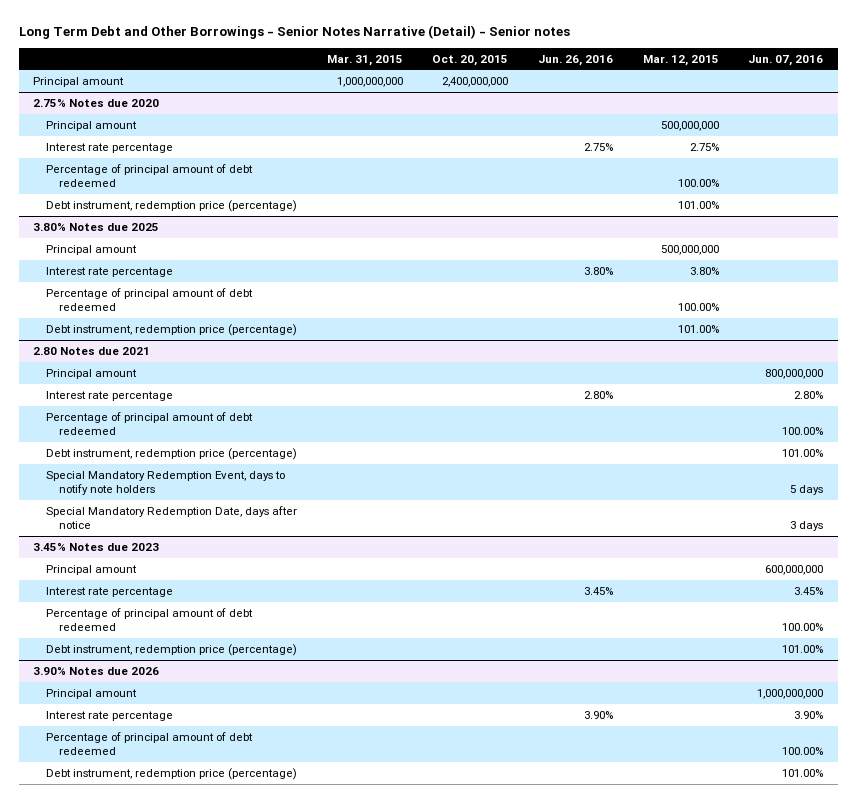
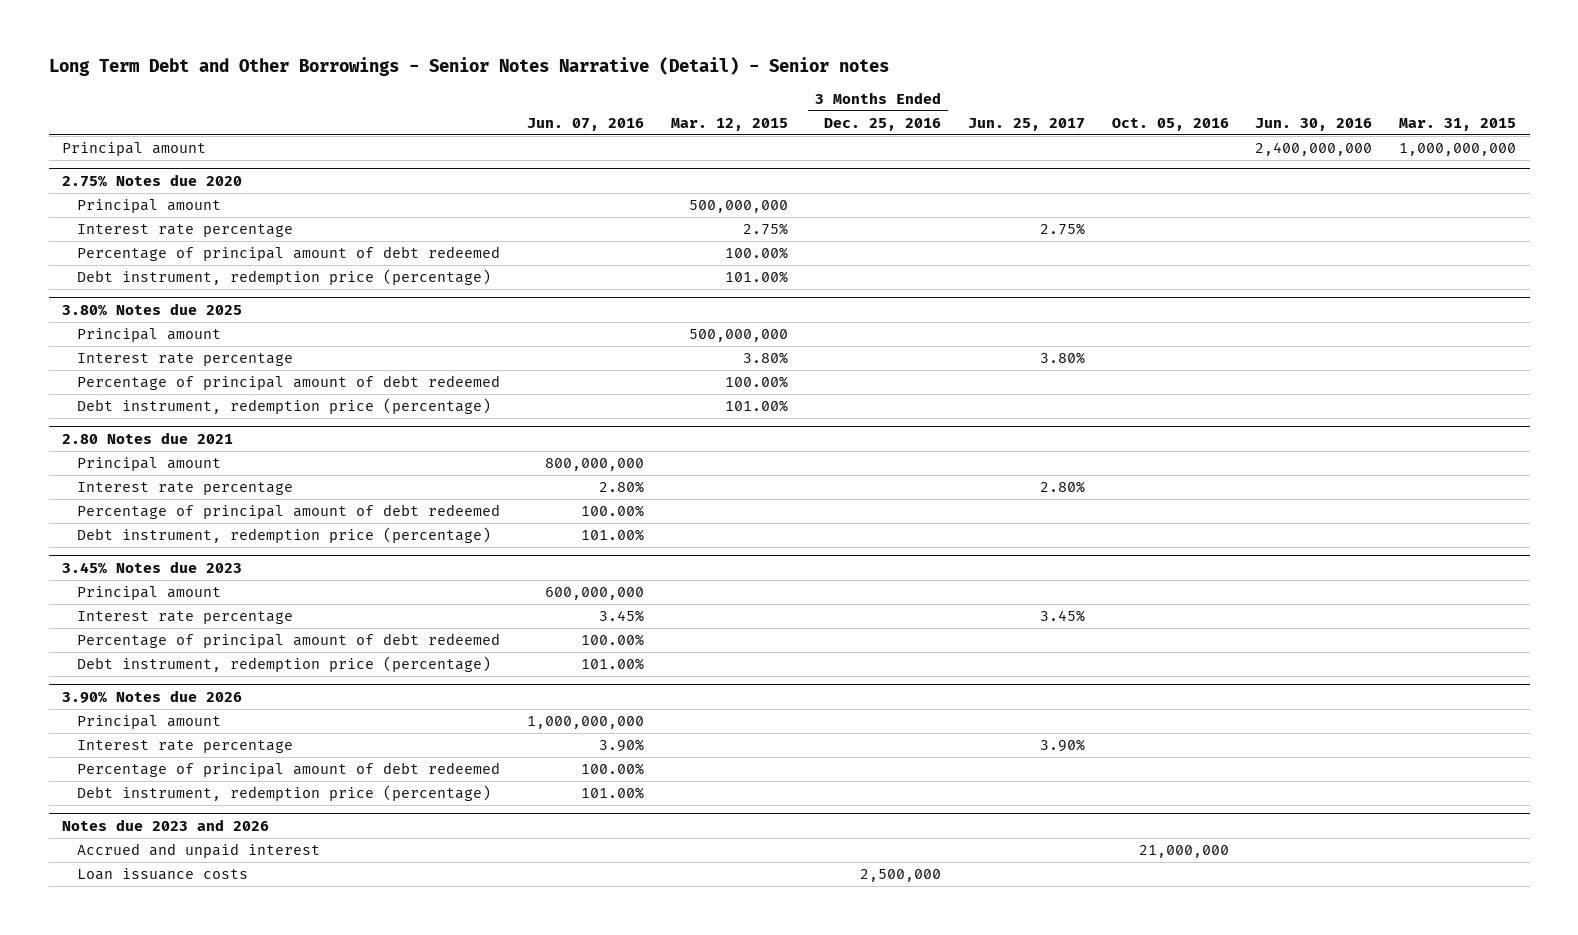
- | Mar. 31, 2015 | Oct. 20, 2015 | Jun. 26, 2016 | Mar. 12, 2015 | Jun. 07, 2016
+ | Jun. 07, 2016 | Mar. 12, 2015 | 3 Months Ended Dec. 25, 2016 | Jun. 25, 2017 | Oct. 05, 2016 | Jun. 30, 2016 | Mar. 31, 2015
@ 2.80 Notes due 2021
- Special Mandatory Redemption Event, days to notify note holders | | | | | 5 days
- Special Mandatory Redemption Date, days after notice | | | | | 3 days
+ Notes due 2023 and 2026
+ Accrued and unpaid interest | | | | | 21,000,000 | |
+ Loan issuance costs | | | 2,500,000 | | | |

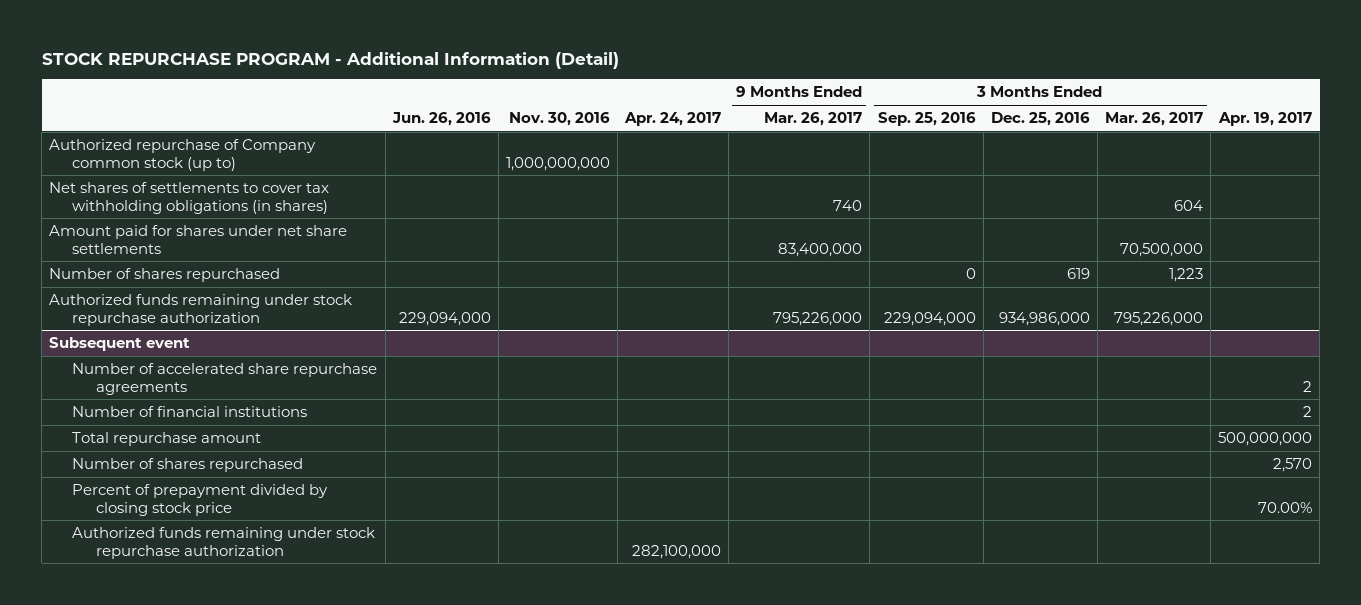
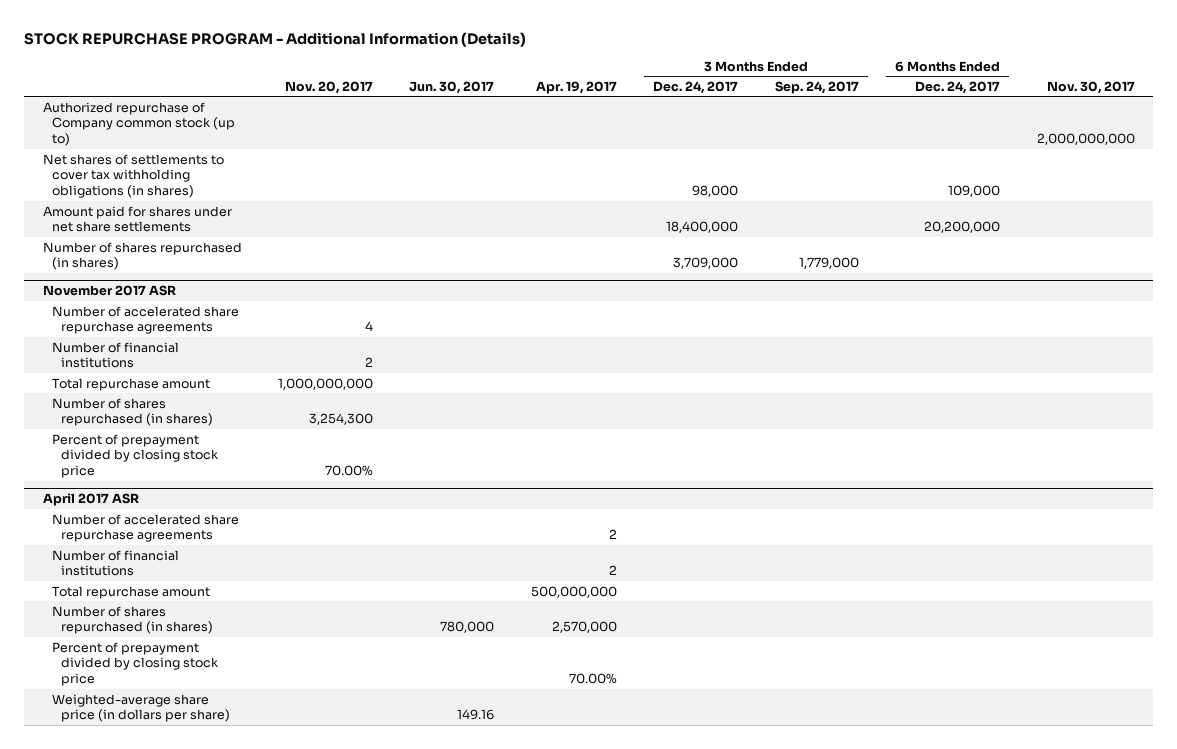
- STOCK REPURCHASE PROGRAM - Additional Information (Detail)
+ STOCK REPURCHASE PROGRAM - Additional Information (Details)
- | Jun. 26, 2016 | Nov. 30, 2016 | Apr. 24, 2017 | 9 Months Ended Mar. 26, 2017 | 3 Months Ended Sep. 25, 2016 | 3 Months Ended Dec. 25, 2016 | 3 Months Ended Mar. 26, 2017 | Apr. 19, 2017
+ | Nov. 20, 2017 | Jun. 30, 2017 | Apr. 19, 2017 | 3 Months Ended Dec. 24, 2017 | 3 Months Ended Sep. 24, 2017 | 6 Months Ended Dec. 24, 2017 | Nov. 30, 2017
- Number of shares repurchased | | | | | 0 | 619 | 1,223 |
- Authorized funds remaining under stock repurchase authorization | 229,094,000 | | | 795,226,000 | 229,094,000 | 934,986,000 | 795,226,000 |
- Subsequent event
+ Number of shares repurchased (in shares) | | | | 3,709,000 | 1,779,000 | |
+ November 2017 ASR
+ Number of accelerated share repurchase agreements | 4 | | | | | |
+ Number of financial institutions | 2 | | | | | |
+ Total repurchase amount | 1,000,000,000 | | | | | |
+ Number of shares repurchased (in shares) | 3,254,300 | | | | | |
+ Percent of prepayment divided by closing stock price | 70.00% | | | | | |
+ April 2017 ASR
- Number of shares repurchased | | | | | | | | 2,570
+ Number of shares repurchased (in shares) | | 780,000 | 2,570,000 | | | |
- Authorized funds remaining under stock repurchase authorization | | | 282,100,000 | | | | |
+ Weighted-average share price (in dollars per share) | | 149.16 | | | | |

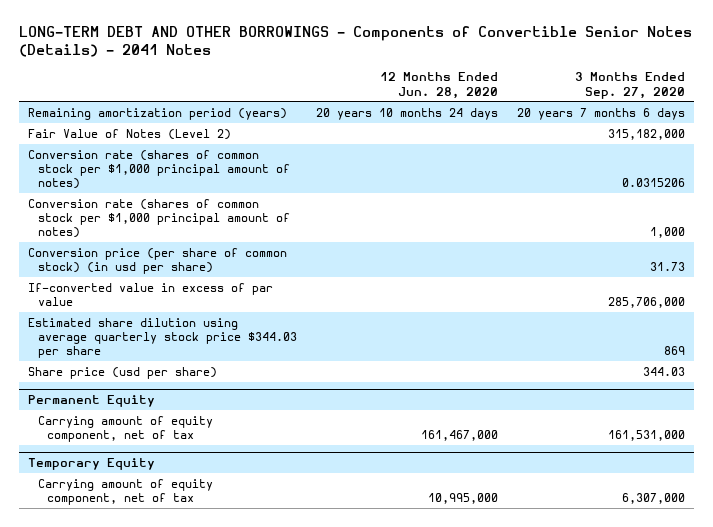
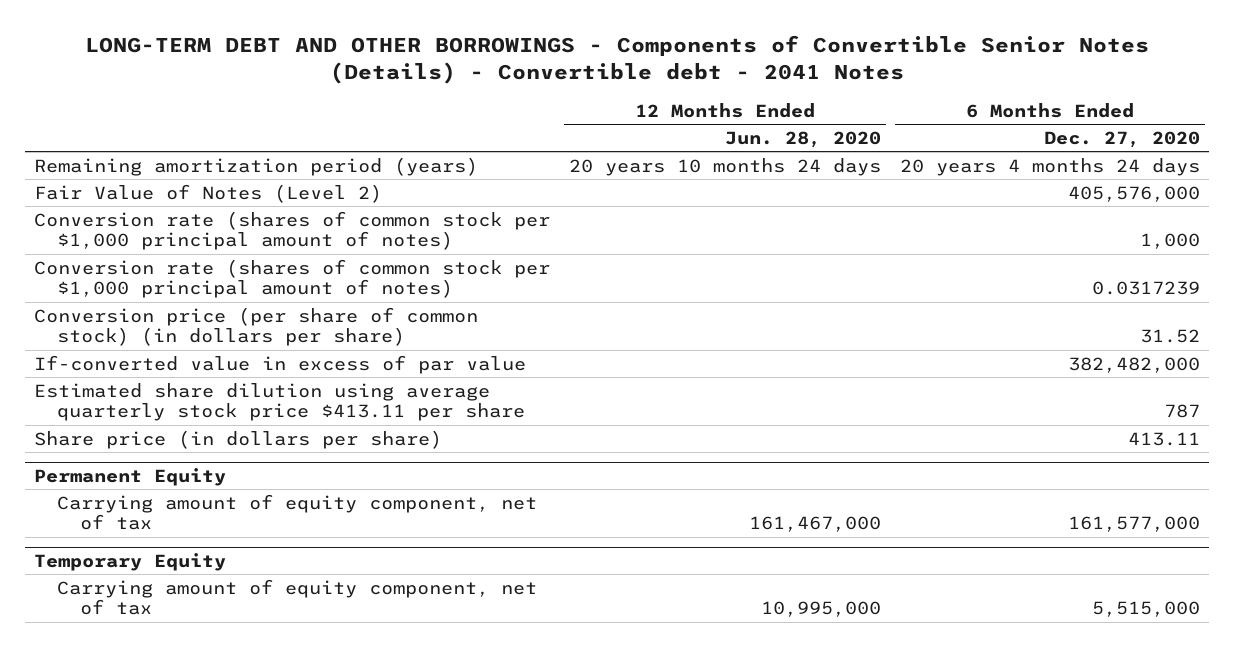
- LONG-TERM DEBT AND OTHER BORROWINGS - Components of Convertible Senior Notes (Details) - 2041 Notes
+ LONG-TERM DEBT AND OTHER BORROWINGS - Components of Convertible Senior Notes (Details) - Convertible debt - 2041 Notes
- | 12 Months Ended Jun. 28, 2020 | 3 Months Ended Sep. 27, 2020
+ | 12 Months Ended Jun. 28, 2020 | 6 Months Ended Dec. 27, 2020
- Conversion price (per share of common stock) (in usd per share) | | 31.73
+ Conversion price (per share of common stock) (in dollars per share) | | 31.52
- Estimated share dilution using average quarterly stock price $344.03 per share | | 869
- Share price (usd per share) | | 344.03
+ Estimated share dilution using average quarterly stock price $413.11 per share | | 787
+ Share price (in dollars per share) | | 413.11

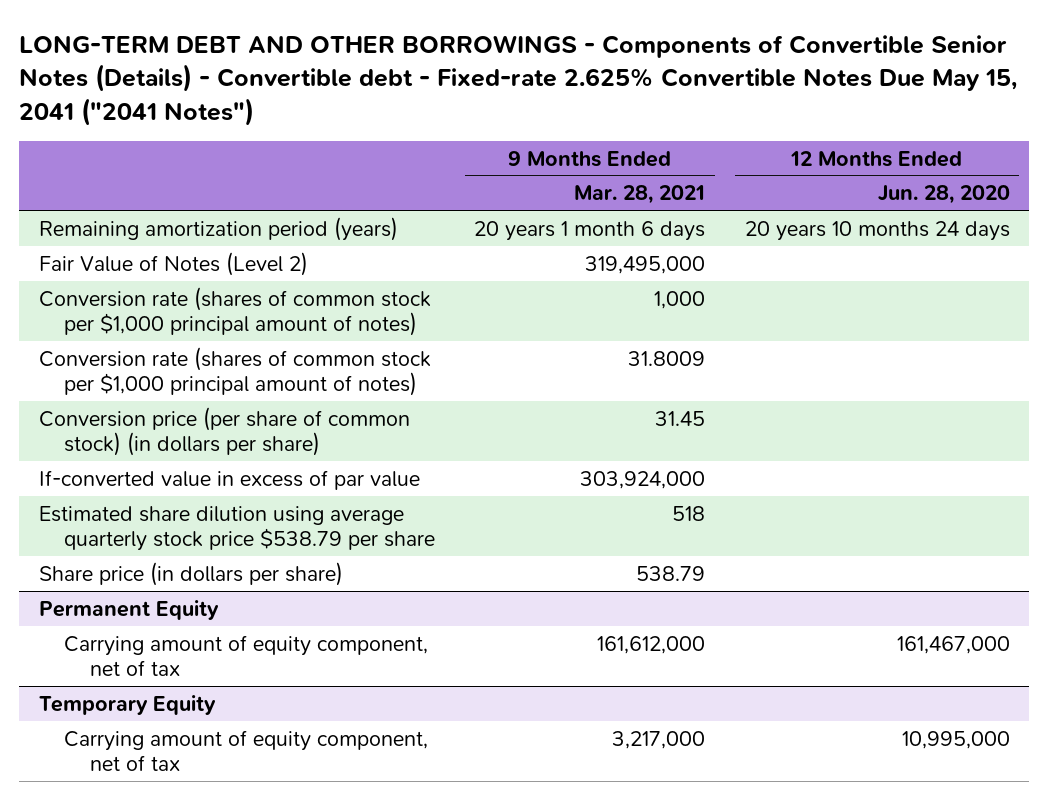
- LONG-TERM DEBT AND OTHER BORROWINGS - Components of Convertible Senior Notes (Details) - Convertible debt - 2041 Notes
+ LONG-TERM DEBT AND OTHER BORROWINGS - Components of Convertible Senior Notes (Details) - Convertible debt - Fixed-rate 2.625% Convertible Notes Due May 15, 2041 ("2041 Notes")
- | 12 Months Ended Jun. 28, 2020 | 6 Months Ended Dec. 27, 2020
+ | 9 Months Ended Mar. 28, 2021 | 12 Months Ended Jun. 28, 2020
- Estimated share dilution using average quarterly stock price $413.11 per share | | 787
+ Estimated share dilution using average quarterly stock price $538.79 per share | 518 |

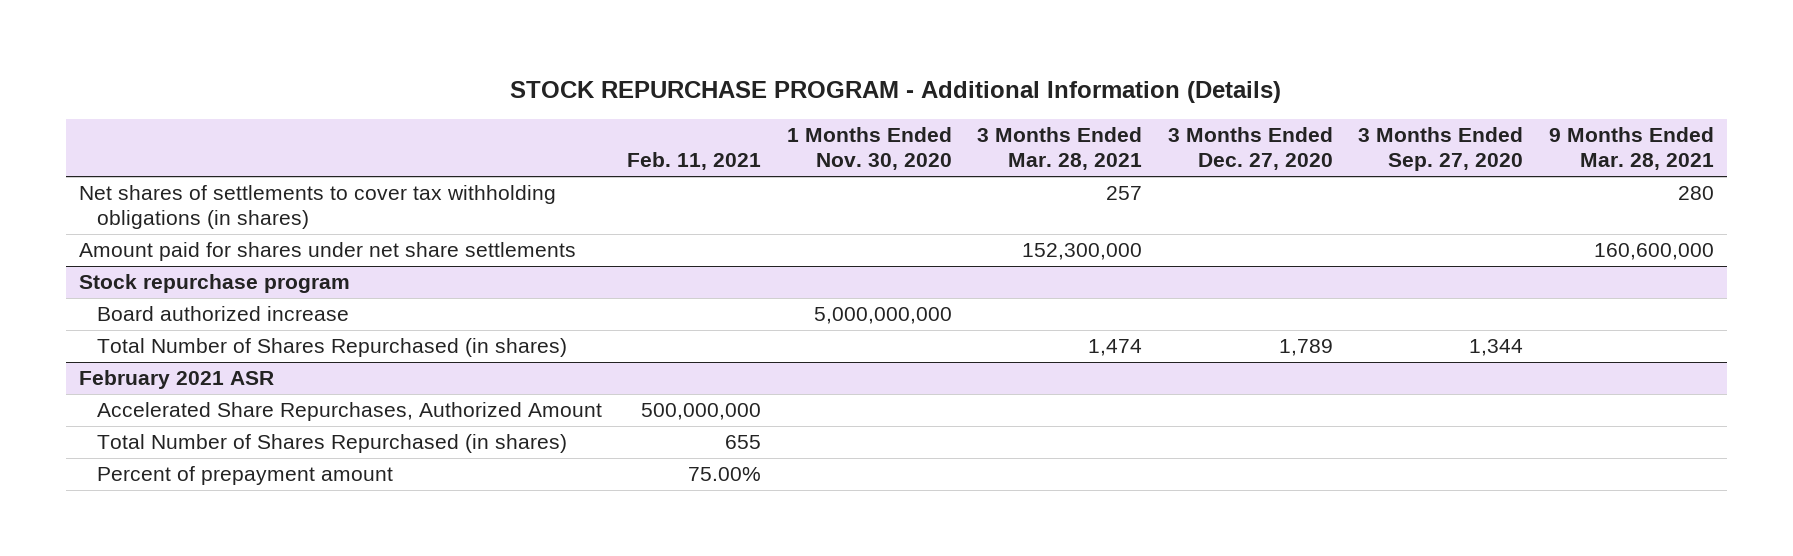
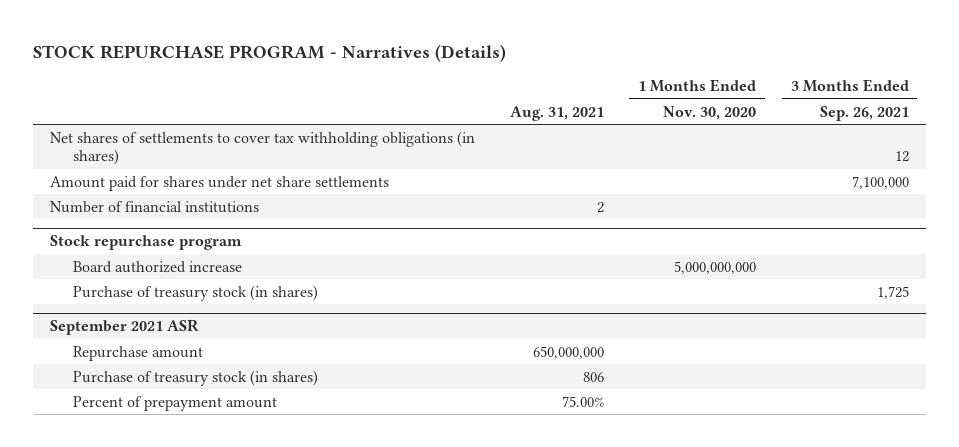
- STOCK REPURCHASE PROGRAM - Additional Information (Details)
+ STOCK REPURCHASE PROGRAM - Narratives (Details)
- | Feb. 11, 2021 | 1 Months Ended Nov. 30, 2020 | 3 Months Ended Mar. 28, 2021 | 3 Months Ended Dec. 27, 2020 | 3 Months Ended Sep. 27, 2020 | 9 Months Ended Mar. 28, 2021
+ | Aug. 31, 2021 | 1 Months Ended Nov. 30, 2020 | 3 Months Ended Sep. 26, 2021
+ Number of financial institutions | 2 | |
@ Stock repurchase program
- Total Number of Shares Repurchased (in shares) | | | 1,474 | 1,789 | 1,344 |
- February 2021 ASR
- Accelerated Share Repurchases, Authorized Amount | 500,000,000 | | | | |
- Total Number of Shares Repurchased (in shares) | 655 | | | | |
- Percent of prepayment amount | 75.00% | | | | |
@ Stock repurchase program
+ Purchase of treasury stock (in shares) | | | 1,725
+ September 2021 ASR
+ Repurchase amount | 650,000,000 | |
+ Purchase of treasury stock (in shares) | 806 | |
+ Percent of prepayment amount | 75.00% | |

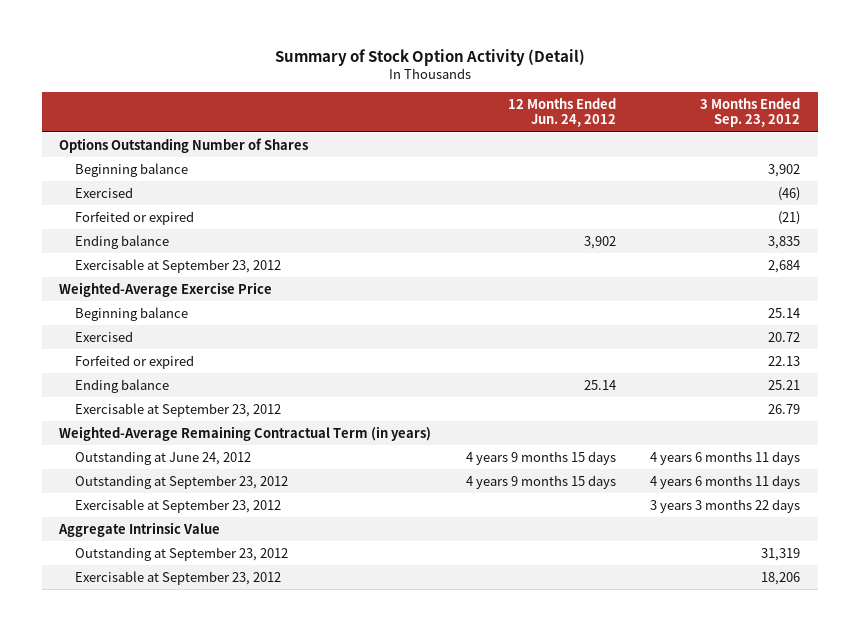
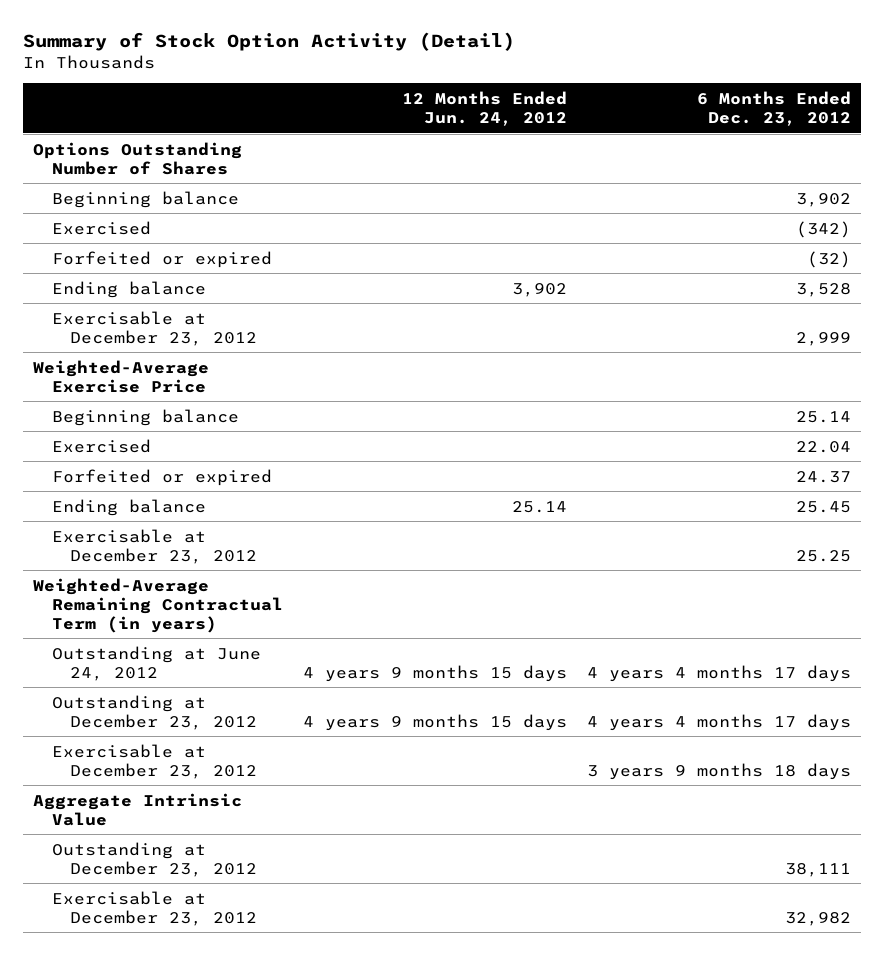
- | 12 Months Ended Jun. 24, 2012 | 3 Months Ended Sep. 23, 2012
+ | 12 Months Ended Jun. 24, 2012 | 6 Months Ended Dec. 23, 2012
- Exercisable at September 23, 2012 | | 2,684
+ Exercisable at December 23, 2012 | | 2,999
- Exercisable at September 23, 2012 | | 26.79
+ Exercisable at December 23, 2012 | | 25.25
- Outstanding at September 23, 2012 | 4 years 9 months 15 days | 4 years 6 months 11 days
- Exercisable at September 23, 2012 | | 3 years 3 months 22 days
+ Outstanding at December 23, 2012 | 4 years 9 months 15 days | 4 years 4 months 17 days
+ Exercisable at December 23, 2012 | | 3 years 9 months 18 days
- Outstanding at September 23, 2012 | | 31,319
- Exercisable at September 23, 2012 | | 18,206
+ Outstanding at December 23, 2012 | | 38,111
+ Exercisable at December 23, 2012 | | 32,982

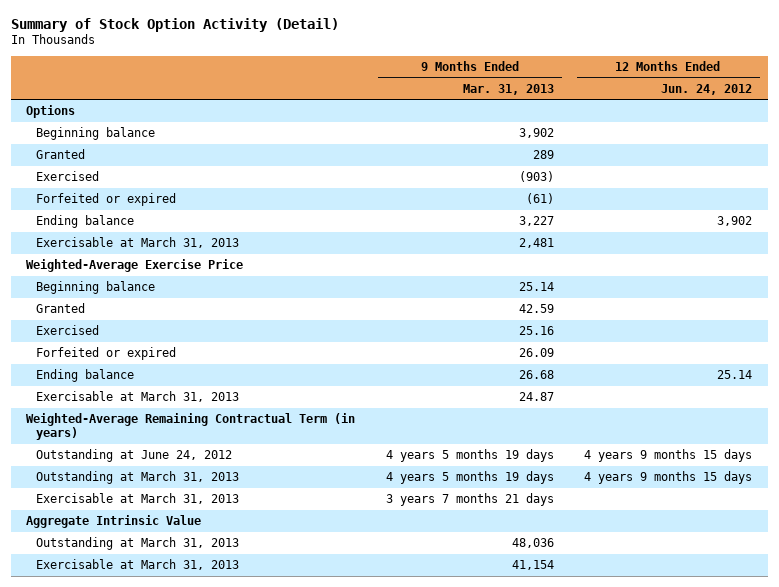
- | 12 Months Ended Jun. 24, 2012 | 6 Months Ended Dec. 23, 2012
+ | 9 Months Ended Mar. 31, 2013 | 12 Months Ended Jun. 24, 2012
- Options Outstanding Number of Shares
+ Options
+ Granted | 289 |
- Exercisable at December 23, 2012 | | 2,999
+ Exercisable at March 31, 2013 | 2,481 |
+ Granted | 42.59 |
- Exercisable at December 23, 2012 | | 25.25
+ Exercisable at March 31, 2013 | 24.87 |
- Outstanding at December 23, 2012 | 4 years 9 months 15 days | 4 years 4 months 17 days
- Exercisable at December 23, 2012 | | 3 years 9 months 18 days
+ Outstanding at March 31, 2013 | 4 years 5 months 19 days | 4 years 9 months 15 days
+ Exercisable at March 31, 2013 | 3 years 7 months 21 days |
- Outstanding at December 23, 2012 | | 38,111
- Exercisable at December 23, 2012 | | 32,982
+ Outstanding at March 31, 2013 | 48,036 |
+ Exercisable at March 31, 2013 | 41,154 |

